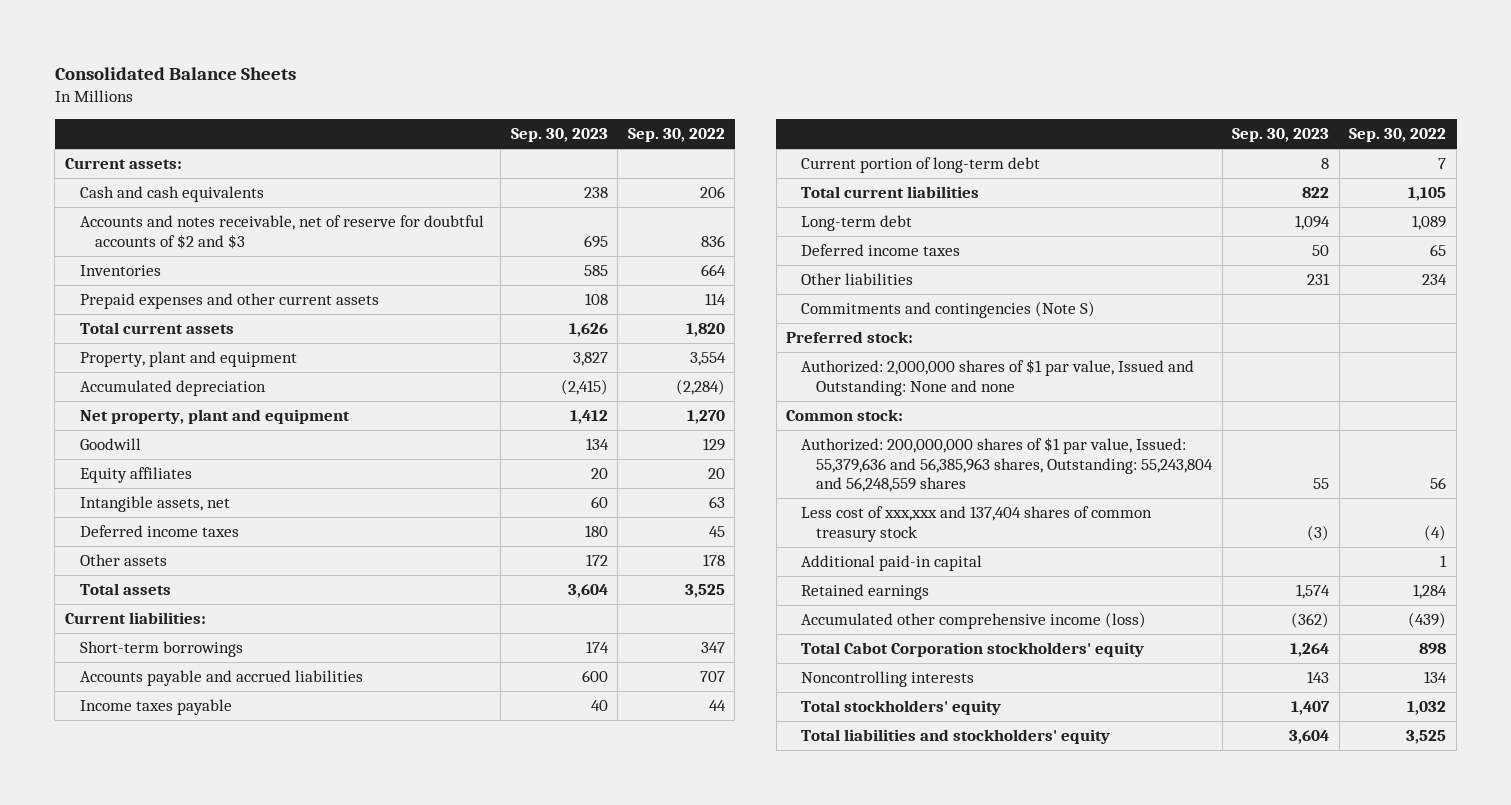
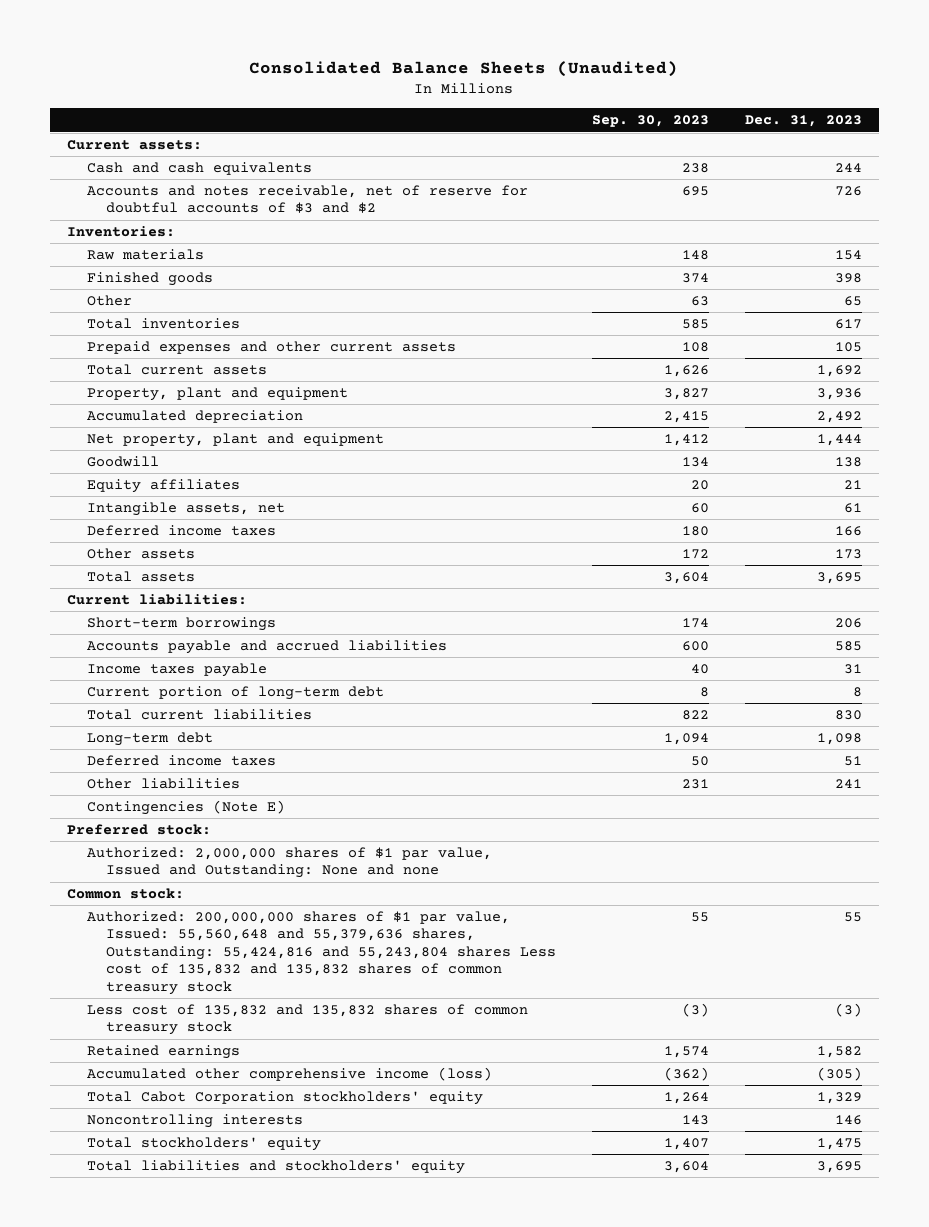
- Consolidated Balance Sheets
+ Consolidated Balance Sheets (Unaudited)
- | Sep. 30, 2023 | Sep. 30, 2022
+ | Sep. 30, 2023 | Dec. 31, 2023
- Accounts and notes receivable, net of reserve for doubtful accounts of $2 and $3 | 695 | 836
- Inventories | 585 | 664
+ Accounts and notes receivable, net of reserve for doubtful accounts of $3 and $2 | 695 | 726
+ Inventories:
+ Raw materials | 148 | 154
+ Finished goods | 374 | 398
+ Other | 63 | 65
+ Total inventories | 585 | 617
- Accumulated depreciation | (2,415) | (2,284)
+ Accumulated depreciation | 2,415 | 2,492
- Commitments and contingencies (Note S)
+ Contingencies (Note E)
- Authorized: 200,000,000 shares of $1 par value, Issued: 55,379,636 and 56,385,963 shares, Outstanding: 55,243,804 and 56,248,559 shares | 55 | 56
- Less cost of xxx,xxx and 137,404 shares of common treasury stock | (3) | (4)
- Additional paid-in capital | | 1
+ Authorized: 200,000,000 shares of $1 par value, Issued: 55,560,648 and 55,379,636 shares, Outstanding: 55,424,816 and 55,243,804 shares Less cost of 135,832 and 135,832 shares of common treasury stock | 55 | 55
+ Less cost of 135,832 and 135,832 shares of common treasury stock | (3) | (3)

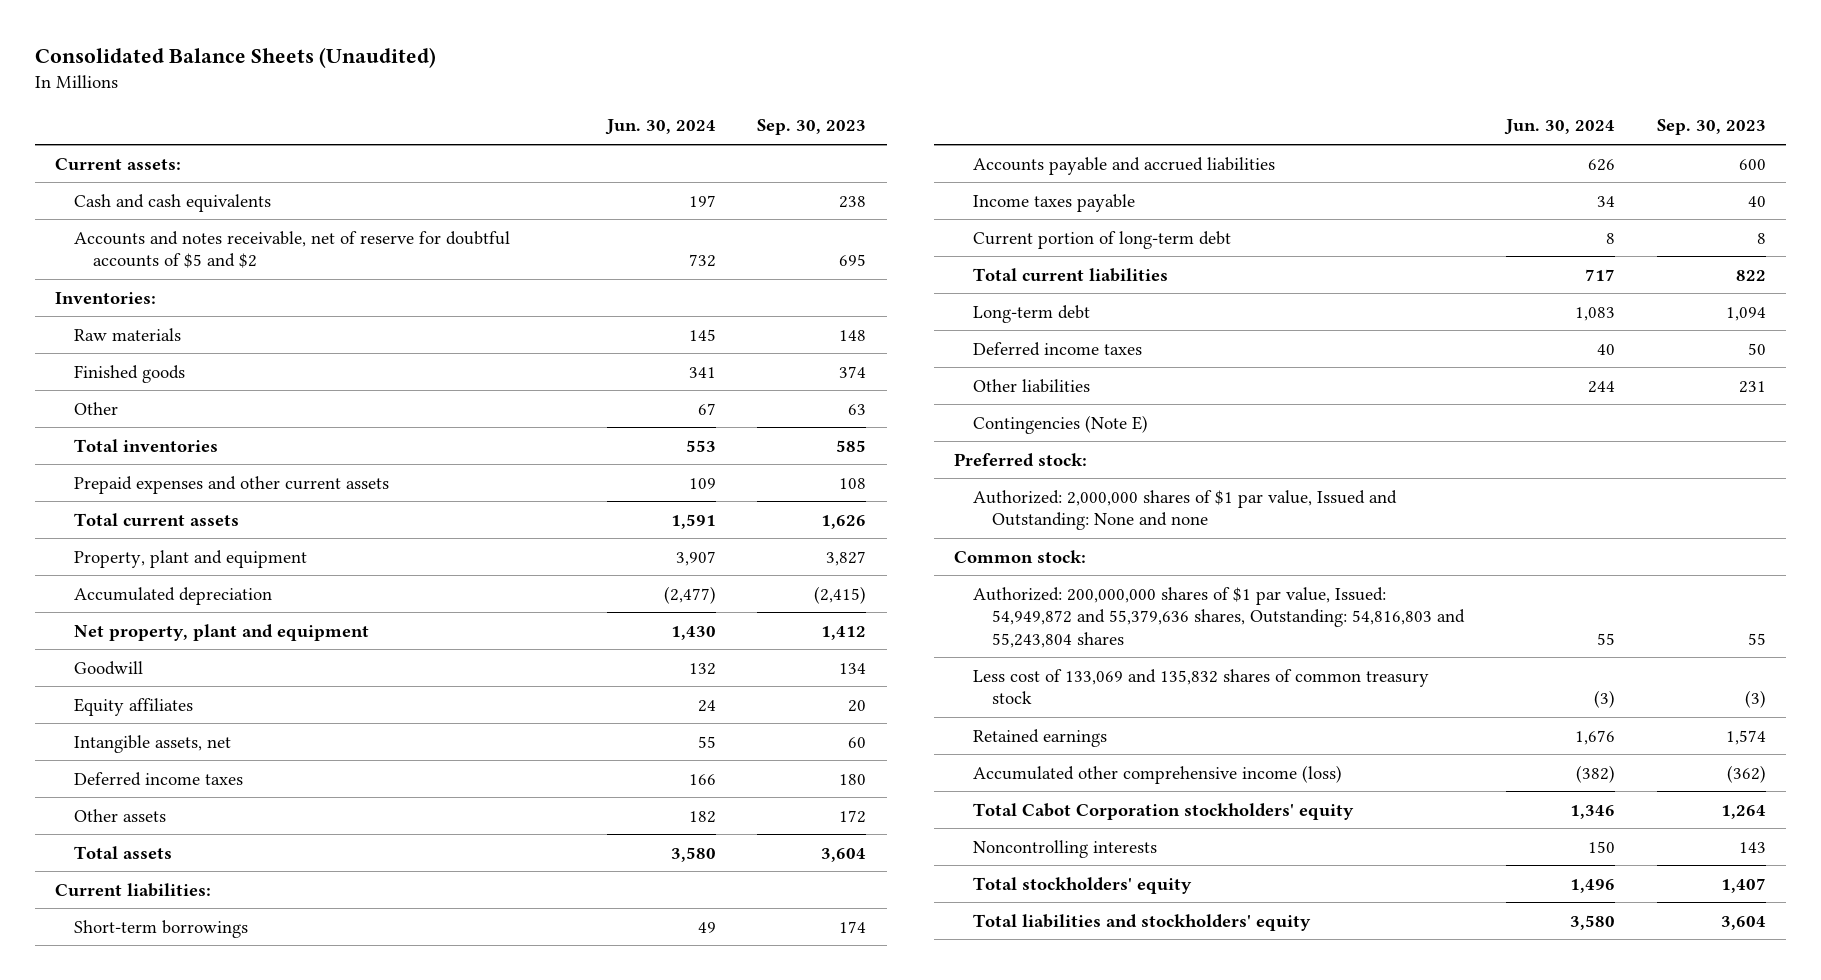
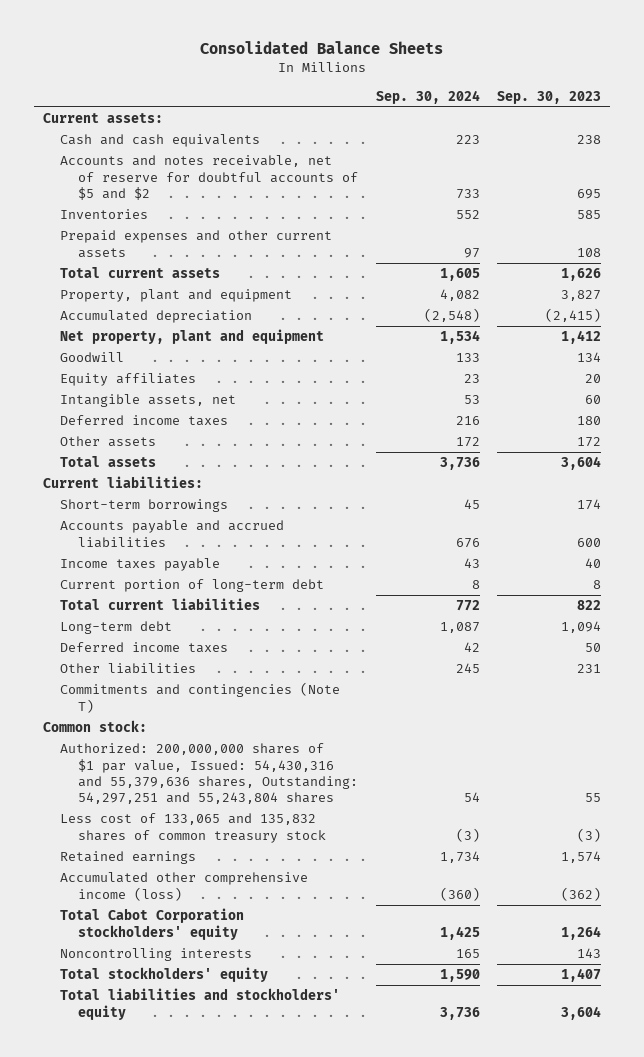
- Consolidated Balance Sheets (Unaudited)
+ Consolidated Balance Sheets
- | Jun. 30, 2024 | Sep. 30, 2023
+ | Sep. 30, 2024 | Sep. 30, 2023
- Inventories:
- Raw materials | 145 | 148
- Finished goods | 341 | 374
- Other | 67 | 63
- Total inventories | 553 | 585
+ Inventories | 552 | 585
- Contingencies (Note E)
- Preferred stock:
- Authorized: 2,000,000 shares of $1 par value, Issued and Outstanding: None and none
+ Commitments and contingencies (Note T)
- Authorized: 200,000,000 shares of $1 par value, Issued: 54,949,872 and 55,379,636 shares, Outstanding: 54,816,803 and 55,243,804 shares | 55 | 55
- Less cost of 133,069 and 135,832 shares of common treasury stock | (3) | (3)
+ Authorized: 200,000,000 shares of $1 par value, Issued: 54,430,316 and 55,379,636 shares, Outstanding: 54,297,251 and 55,243,804 shares | 54 | 55
+ Less cost of 133,065 and 135,832 shares of common treasury stock | (3) | (3)

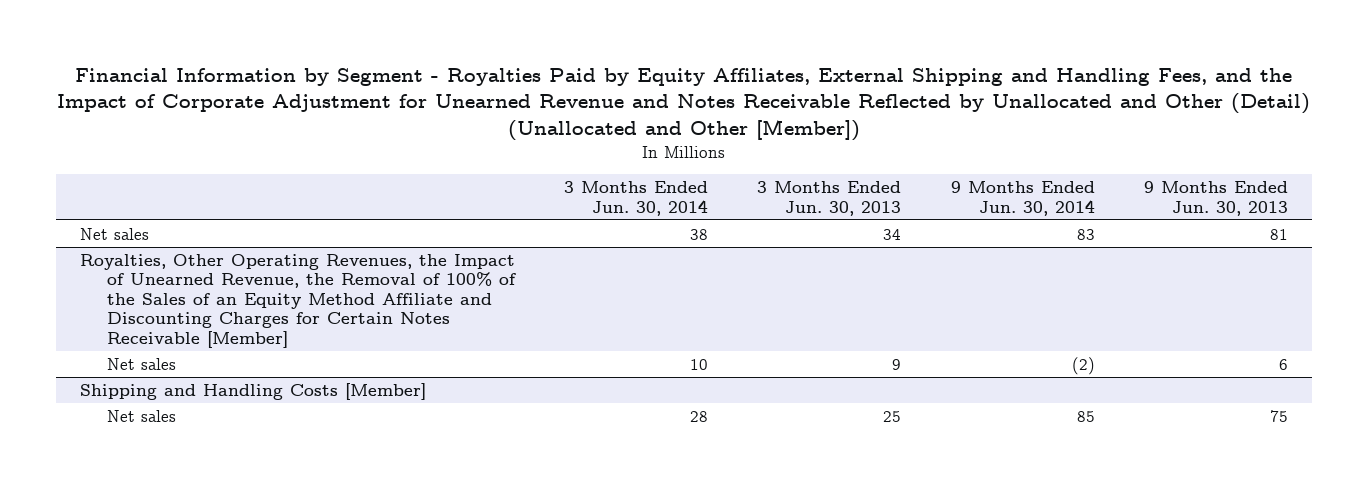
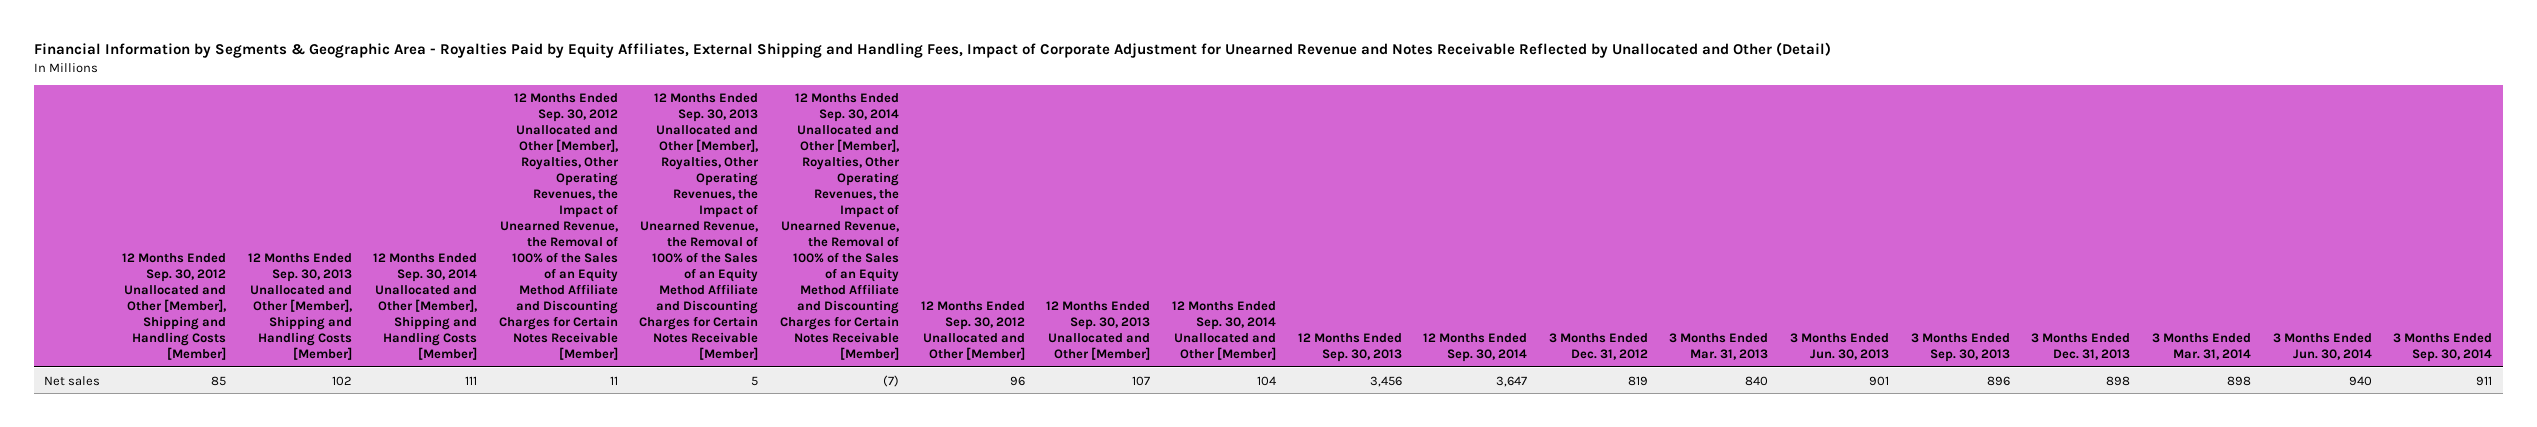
- Financial Information by Segment - Royalties Paid by Equity Affiliates, External Shipping and Handling Fees, and the Impact of Corporate Adjustment for Unearned Revenue and Notes Receivable Reflected by Unallocated and Other (Detail) (Unallocated and Other [Member])
+ Financial Information by Segments & Geographic Area - Royalties Paid by Equity Affiliates, External Shipping and Handling Fees, Impact of Corporate Adjustment for Unearned Revenue and Notes Receivable Reflected by Unallocated and Other (Detail)
- | 3 Months Ended Jun. 30, 2014 | 3 Months Ended Jun. 30, 2013 | 9 Months Ended Jun. 30, 2014 | 9 Months Ended Jun. 30, 2013
+ | 12 Months Ended Sep. 30, 2012 Unallocated and Other [Member], Shipping and Handling Costs [Member] | 12 Months Ended Sep. 30, 2013 Unallocated and Other [Member], Shipping and Handling Costs [Member] | 12 Months Ended Sep. 30, 2014 Unallocated and Other [Member], Shipping and Handling Costs [Member] | 12 Months Ended Sep. 30, 2012 Unallocated and Other [Member], Royalties, Other Operating Revenues, the Impact of Unearned Revenue, the Removal of 100% of the Sales of an Equity Method Affiliate and Discounting Charges for Certain Notes Receivable [Member] | 12 Months Ended Sep. 30, 2013 Unallocated and Other [Member], Royalties, Other Operating Revenues, the Impact of Unearned Revenue, the Removal of 100% of the Sales of an Equity Method Affiliate and Discounting Charges for Certain Notes Receivable [Member] | 12 Months Ended Sep. 30, 2014 Unallocated and Other [Member], Royalties, Other Operating Revenues, the Impact of Unearned Revenue, the Removal of 100% of the Sales of an Equity Method Affiliate and Discounting Charges for Certain Notes Receivable [Member] | 12 Months Ended Sep. 30, 2012 Unallocated and Other [Member] | 12 Months Ended Sep. 30, 2013 Unallocated and Other [Member] | 12 Months Ended Sep. 30, 2014 Unallocated and Other [Member] | 12 Months Ended Sep. 30, 2013 | 12 Months Ended Sep. 30, 2014 | 3 Months Ended Dec. 31, 2012 | 3 Months Ended Mar. 31, 2013 | 3 Months Ended Jun. 30, 2013 | 3 Months Ended Sep. 30, 2013 | 3 Months Ended Dec. 31, 2013 | 3 Months Ended Mar. 31, 2014 | 3 Months Ended Jun. 30, 2014 | 3 Months Ended Sep. 30, 2014
- Net sales | 38 | 34 | 83 | 81
- Royalties, Other Operating Revenues, the Impact of Unearned Revenue, the Removal of 100% of the Sales of an Equity Method Affiliate and Discounting Charges for Certain Notes Receivable [Member]
- Net sales | 10 | 9 | (2) | 6
- Shipping and Handling Costs [Member]
- Net sales | 28 | 25 | 85 | 75
+ Net sales | 85 | 102 | 111 | 11 | 5 | (7) | 96 | 107 | 104 | 3,456 | 3,647 | 819 | 840 | 901 | 896 | 898 | 898 | 940 | 911

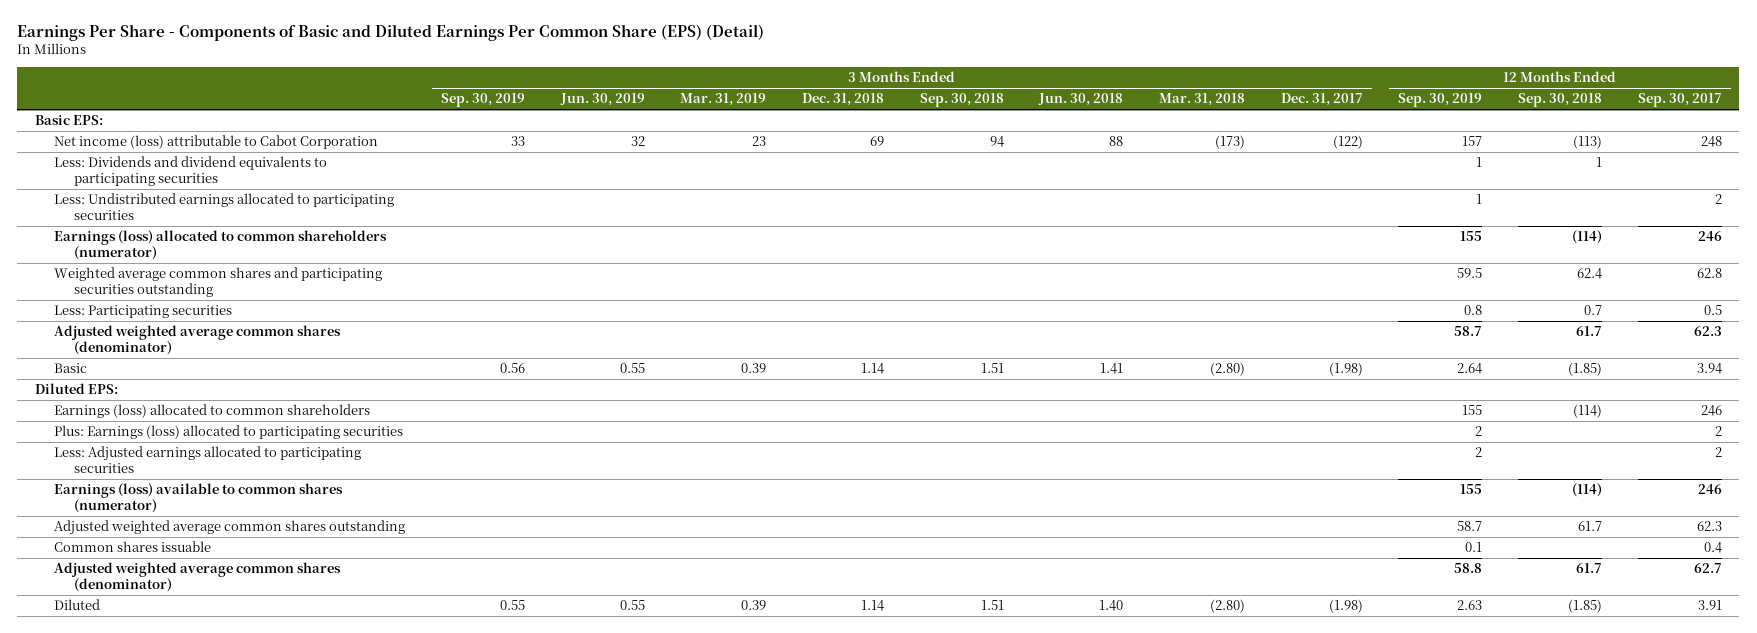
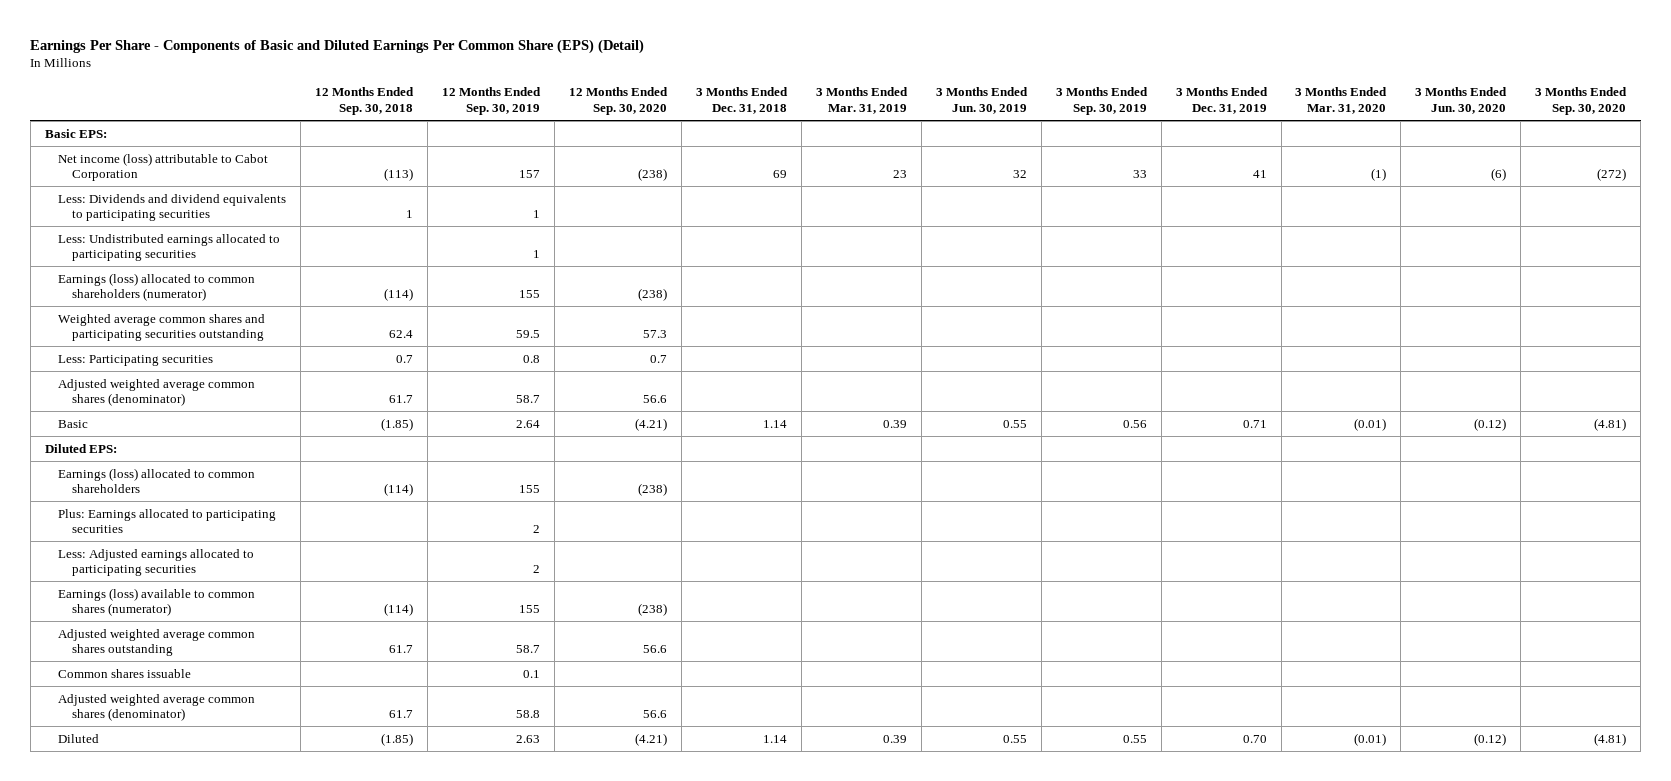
- | 3 Months Ended Sep. 30, 2019 | 3 Months Ended Jun. 30, 2019 | 3 Months Ended Mar. 31, 2019 | 3 Months Ended Dec. 31, 2018 | 3 Months Ended Sep. 30, 2018 | 3 Months Ended Jun. 30, 2018 | 3 Months Ended Mar. 31, 2018 | 3 Months Ended Dec. 31, 2017 | 12 Months Ended Sep. 30, 2019 | 12 Months Ended Sep. 30, 2018 | 12 Months Ended Sep. 30, 2017
+ | 12 Months Ended Sep. 30, 2018 | 12 Months Ended Sep. 30, 2019 | 12 Months Ended Sep. 30, 2020 | 3 Months Ended Dec. 31, 2018 | 3 Months Ended Mar. 31, 2019 | 3 Months Ended Jun. 30, 2019 | 3 Months Ended Sep. 30, 2019 | 3 Months Ended Dec. 31, 2019 | 3 Months Ended Mar. 31, 2020 | 3 Months Ended Jun. 30, 2020 | 3 Months Ended Sep. 30, 2020
- Plus: Earnings (loss) allocated to participating securities | | | | | | | | | 2 | | 2
+ Plus: Earnings allocated to participating securities | | 2 | | | | | | | | |

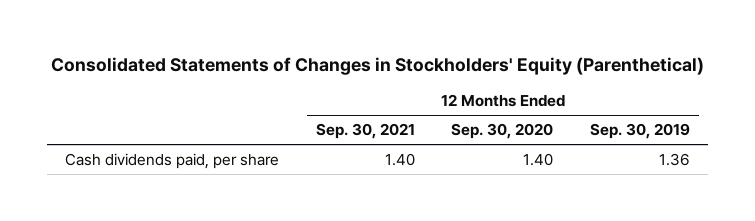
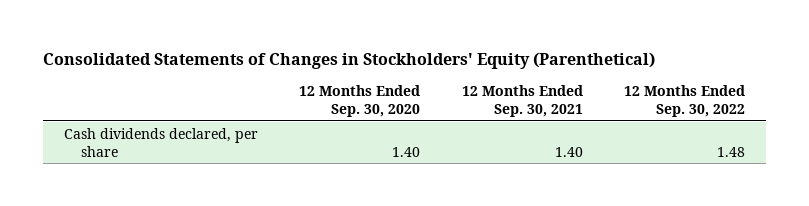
- | 12 Months Ended Sep. 30, 2021 | 12 Months Ended Sep. 30, 2020 | 12 Months Ended Sep. 30, 2019
+ | 12 Months Ended Sep. 30, 2020 | 12 Months Ended Sep. 30, 2021 | 12 Months Ended Sep. 30, 2022
- Cash dividends paid, per share | 1.40 | 1.40 | 1.36
+ Cash dividends declared, per share | 1.40 | 1.40 | 1.48

